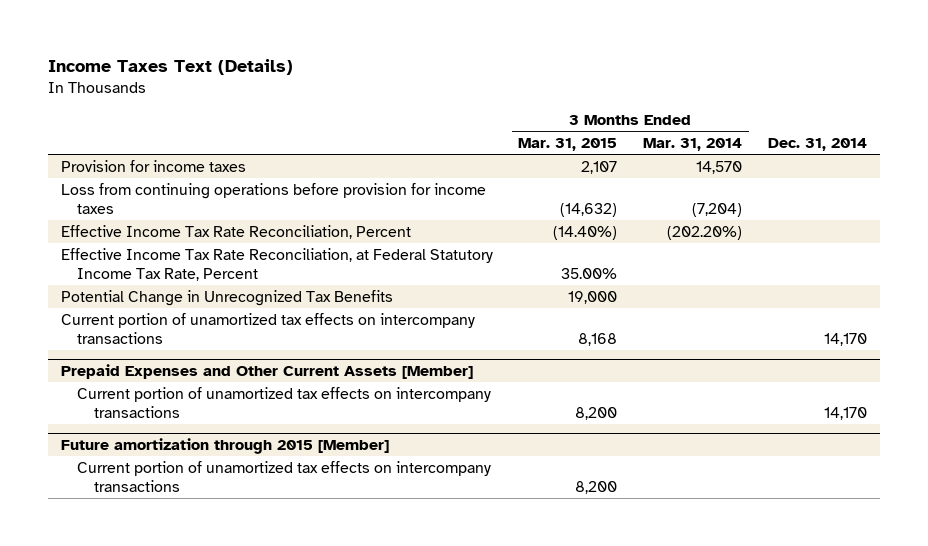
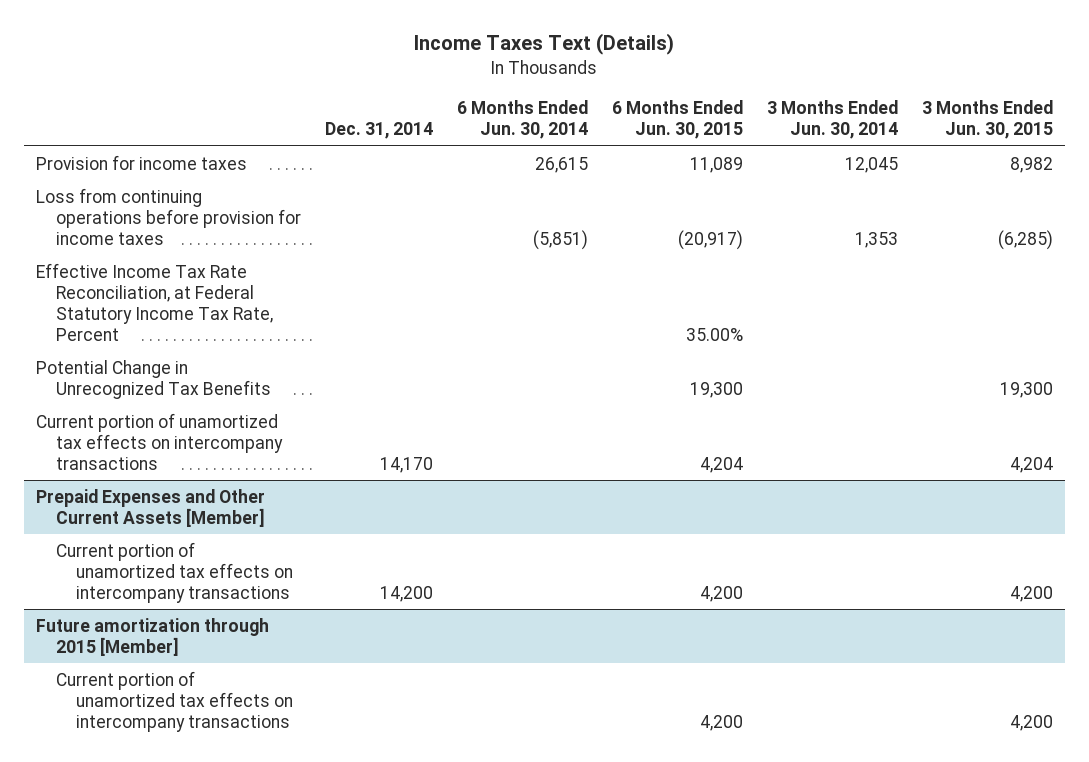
- | 3 Months Ended Mar. 31, 2015 | 3 Months Ended Mar. 31, 2014 | Dec. 31, 2014
+ | Dec. 31, 2014 | 6 Months Ended Jun. 30, 2014 | 6 Months Ended Jun. 30, 2015 | 3 Months Ended Jun. 30, 2014 | 3 Months Ended Jun. 30, 2015
- Effective Income Tax Rate Reconciliation, Percent | (14.40%) | (202.20%) |
@ Prepaid Expenses and Other Current Assets [Member]
- Current portion of unamortized tax effects on intercompany transactions | 8,200 | | 14,170
+ Current portion of unamortized tax effects on intercompany transactions | 14,200 | | 4,200 | | 4,200

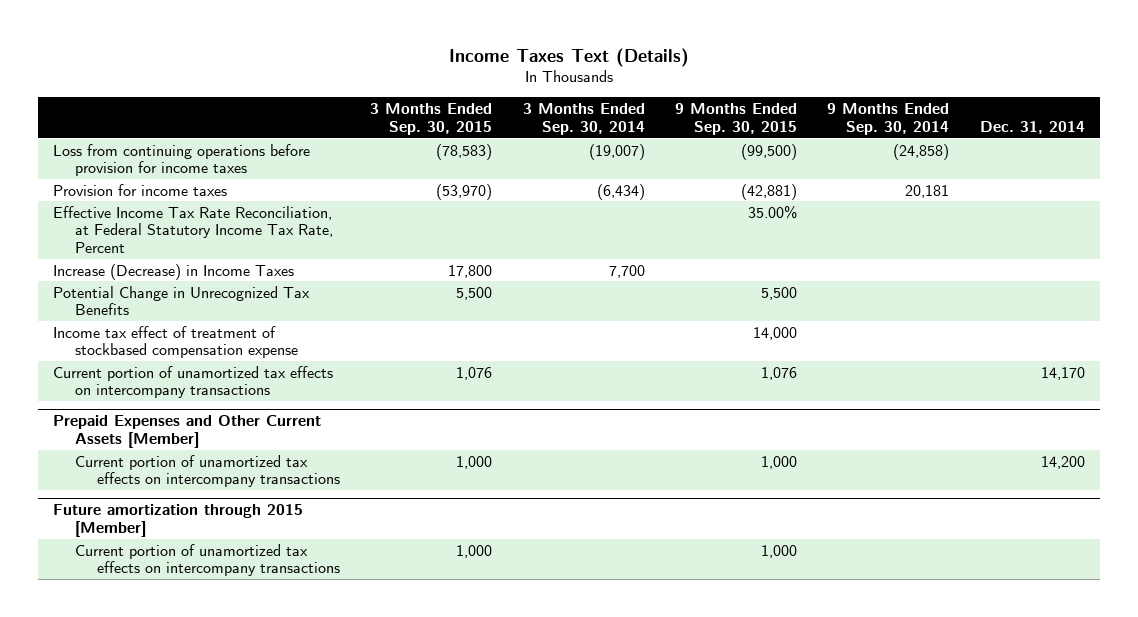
- | Dec. 31, 2014 | 6 Months Ended Jun. 30, 2014 | 6 Months Ended Jun. 30, 2015 | 3 Months Ended Jun. 30, 2014 | 3 Months Ended Jun. 30, 2015
+ | 3 Months Ended Sep. 30, 2015 | 3 Months Ended Sep. 30, 2014 | 9 Months Ended Sep. 30, 2015 | 9 Months Ended Sep. 30, 2014 | Dec. 31, 2014
moved down: Provision for income taxes | (53,970) | (6,434) | (42,881) | 20,181 |
+ Increase (Decrease) in Income Taxes | 17,800 | 7,700 | | |
+ Income tax effect of treatment of stockbased compensation expense | | | 14,000 | |

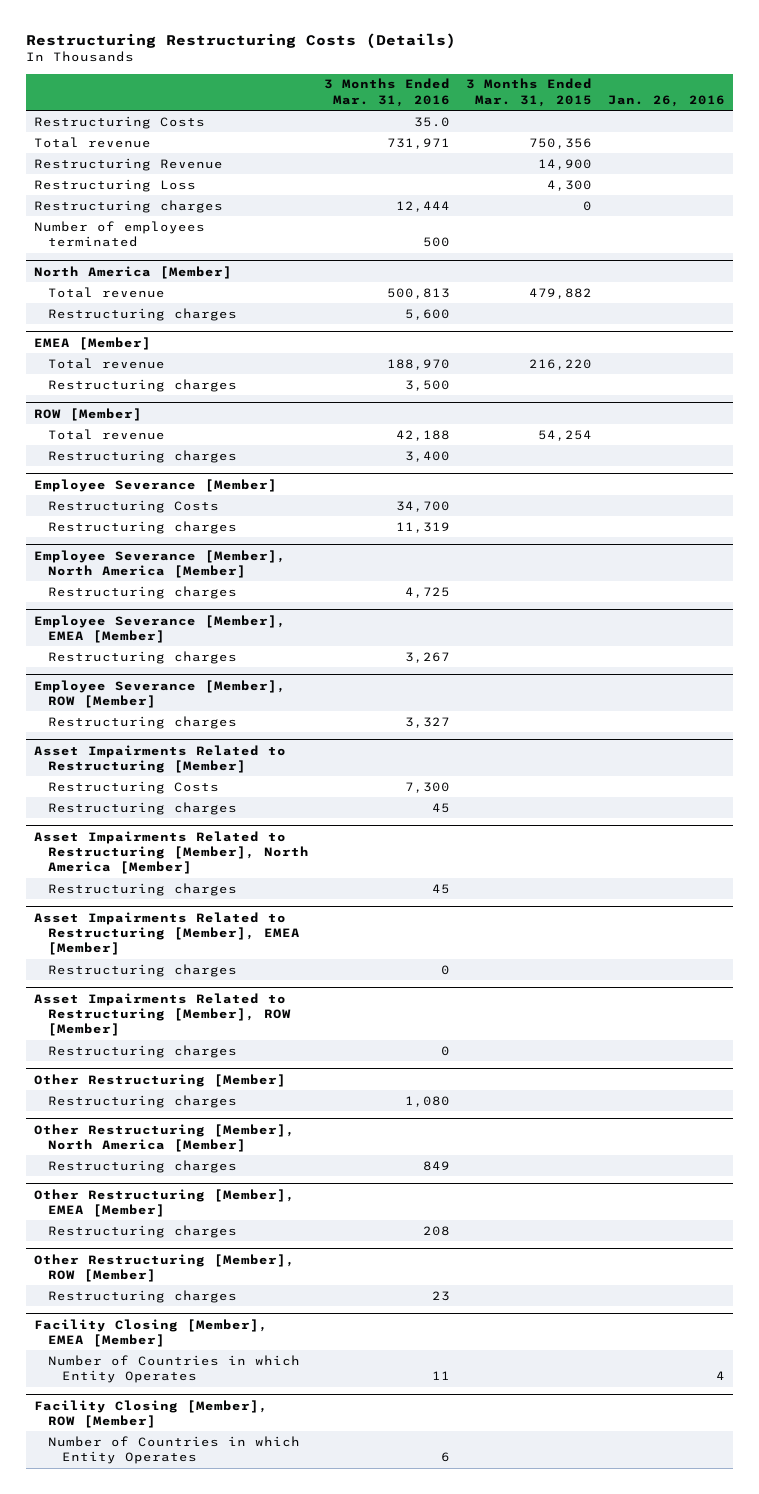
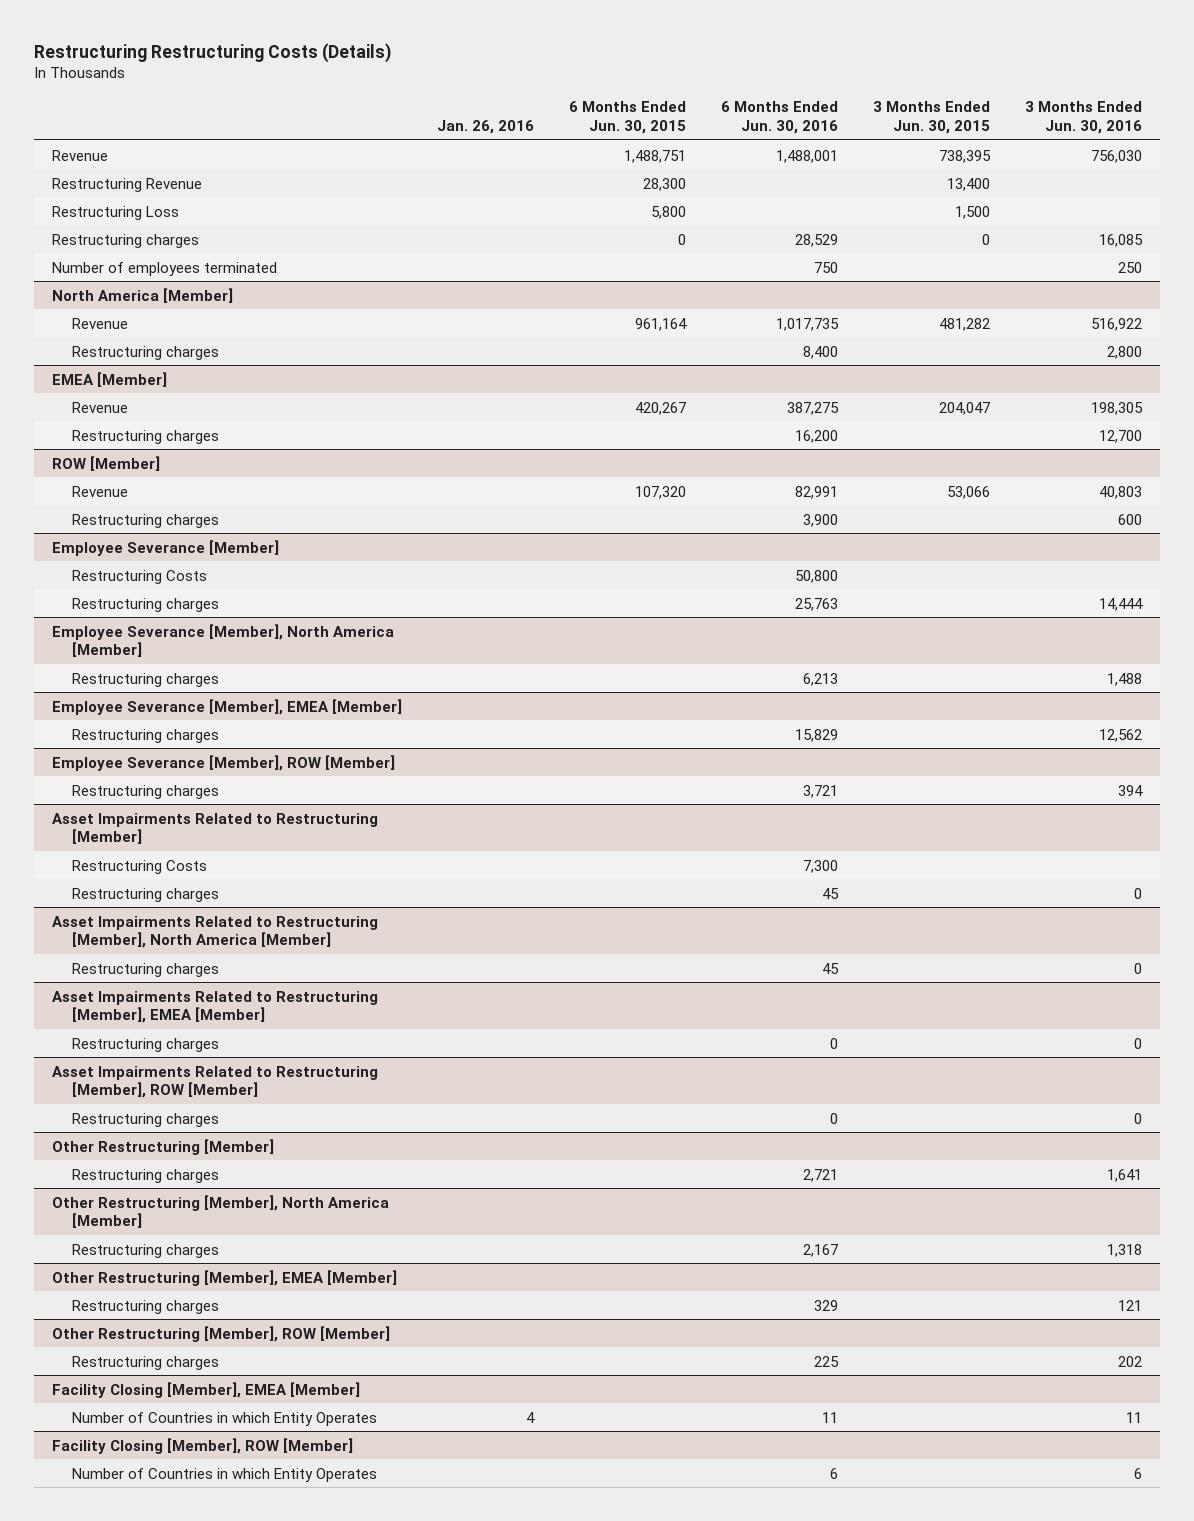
- | 3 Months Ended Mar. 31, 2016 | 3 Months Ended Mar. 31, 2015 | Jan. 26, 2016
+ | Jan. 26, 2016 | 6 Months Ended Jun. 30, 2015 | 6 Months Ended Jun. 30, 2016 | 3 Months Ended Jun. 30, 2015 | 3 Months Ended Jun. 30, 2016
- Restructuring Costs | 35.0 | |
- Total revenue | 731,971 | 750,356 |
+ Revenue | | 1,488,751 | 1,488,001 | 738,395 | 756,030
@ North America [Member]
- Total revenue | 500,813 | 479,882 |
+ Revenue | | 961,164 | 1,017,735 | 481,282 | 516,922
@ EMEA [Member]
- Total revenue | 188,970 | 216,220 |
+ Revenue | | 420,267 | 387,275 | 204,047 | 198,305
@ ROW [Member]
- Total revenue | 42,188 | 54,254 |
+ Revenue | | 107,320 | 82,991 | 53,066 | 40,803

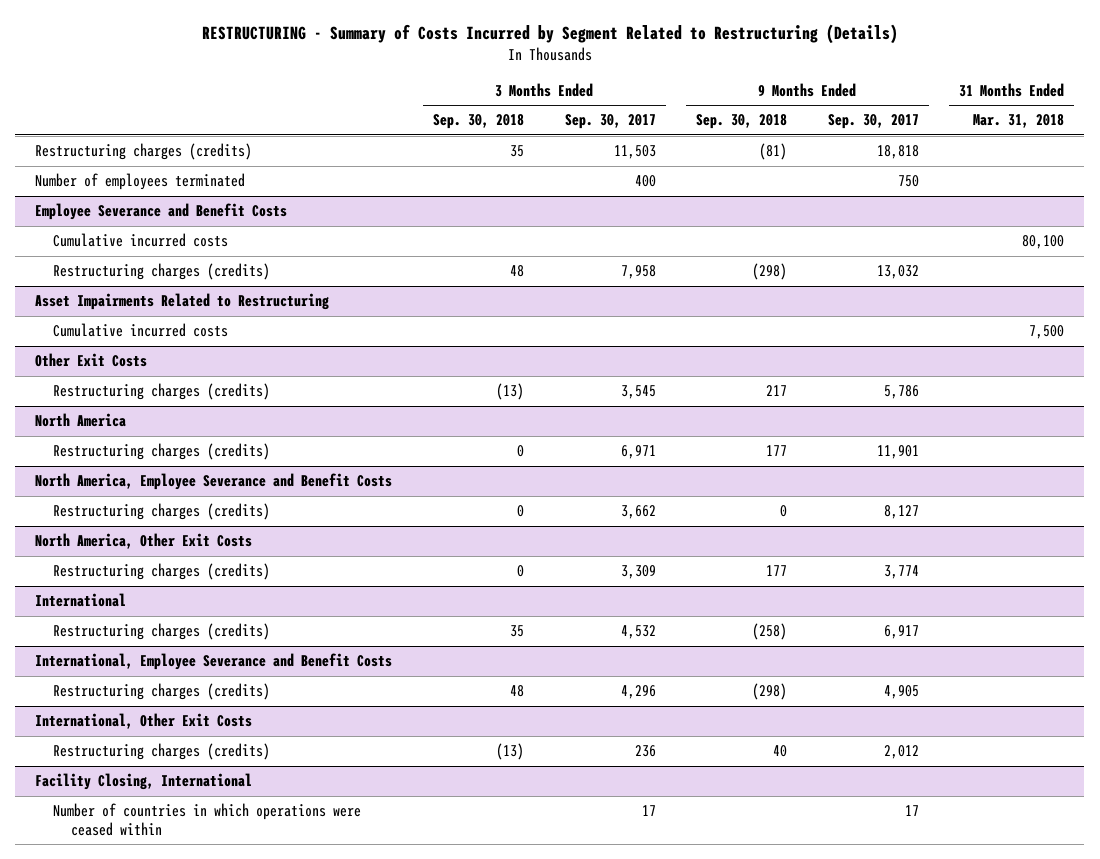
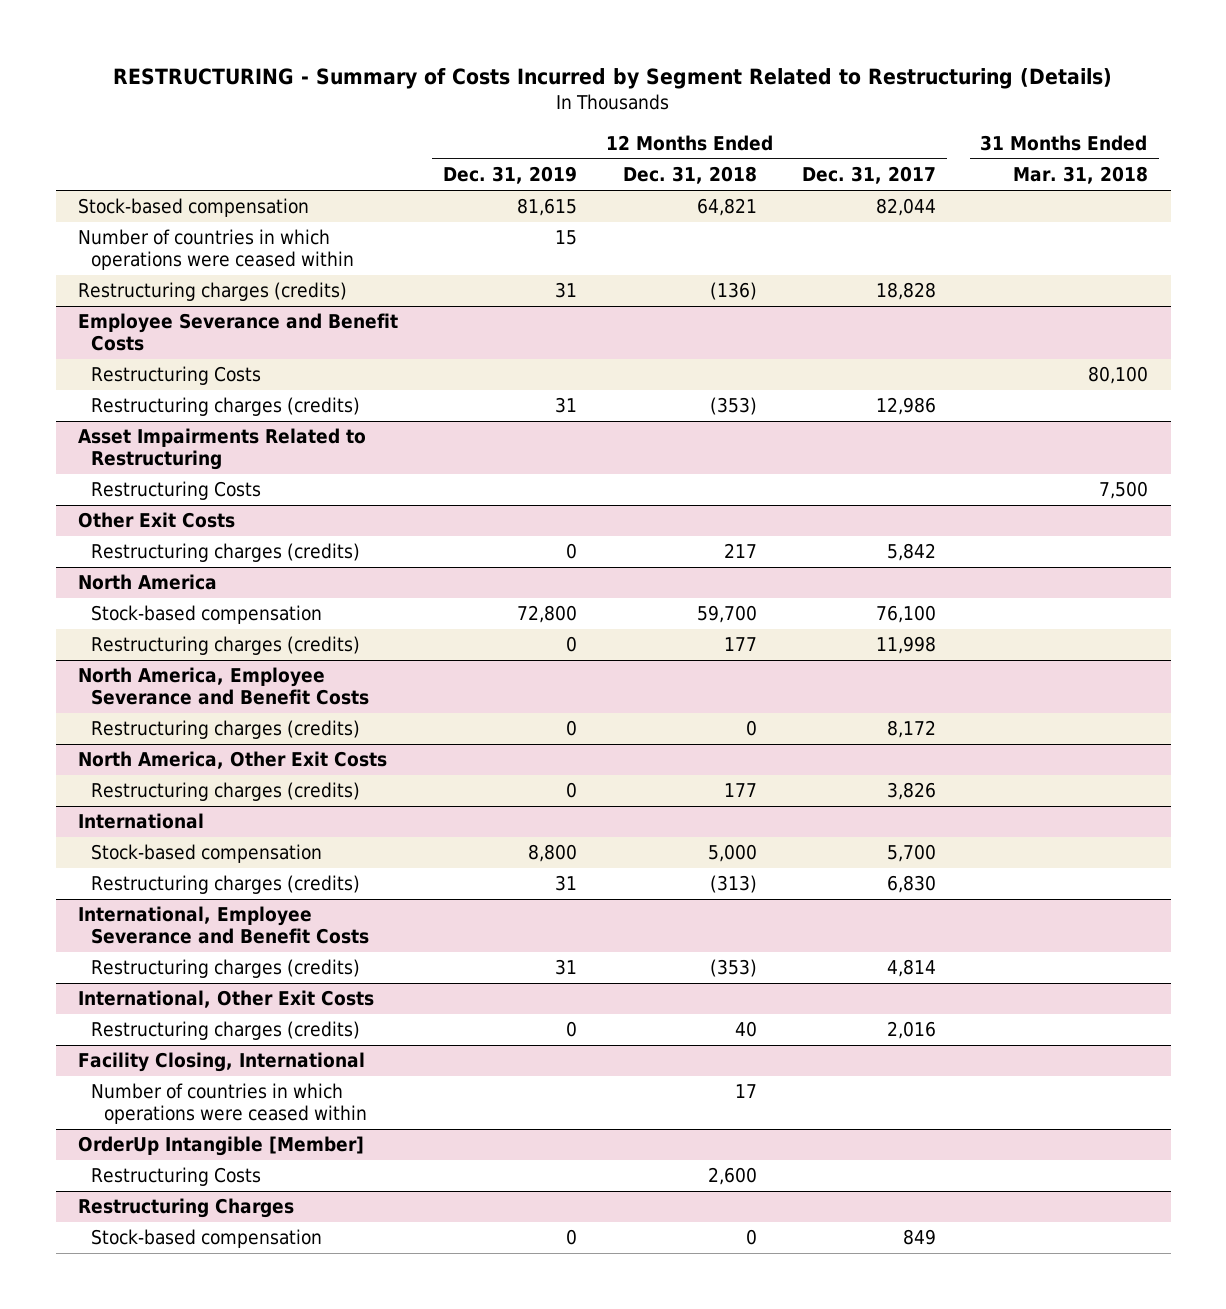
- | 3 Months Ended Sep. 30, 2018 | 3 Months Ended Sep. 30, 2017 | 9 Months Ended Sep. 30, 2018 | 9 Months Ended Sep. 30, 2017 | 31 Months Ended Mar. 31, 2018
+ | 12 Months Ended Dec. 31, 2019 | 12 Months Ended Dec. 31, 2018 | 12 Months Ended Dec. 31, 2017 | 31 Months Ended Mar. 31, 2018
+ Stock-based compensation | 81,615 | 64,821 | 82,044 |
+ Number of countries in which operations were ceased within | 15 | | |
- Number of employees terminated | | 400 | | 750 |
@ Employee Severance and Benefit Costs
- Cumulative incurred costs | | | | | 80,100
+ Restructuring Costs | | | | 80,100
@ Asset Impairments Related to Restructuring
- Cumulative incurred costs | | | | | 7,500
+ Restructuring Costs | | | | 7,500
@ North America
+ Stock-based compensation | 72,800 | 59,700 | 76,100 |
@ International
+ Stock-based compensation | 8,800 | 5,000 | 5,700 |
+ OrderUp Intangible [Member]
+ Restructuring Costs | | 2,600 | |
+ Restructuring Charges
+ Stock-based compensation | 0 | 0 | 849 |

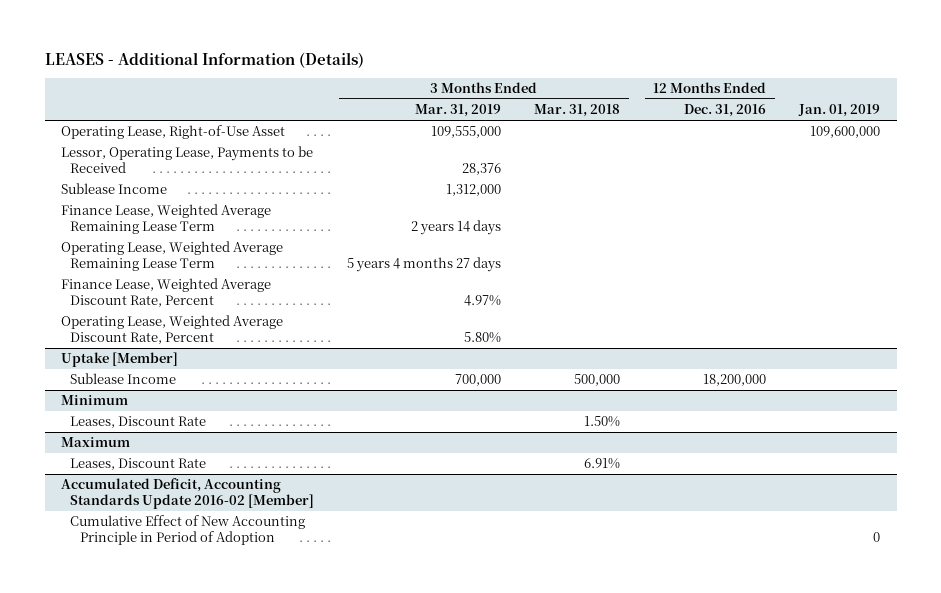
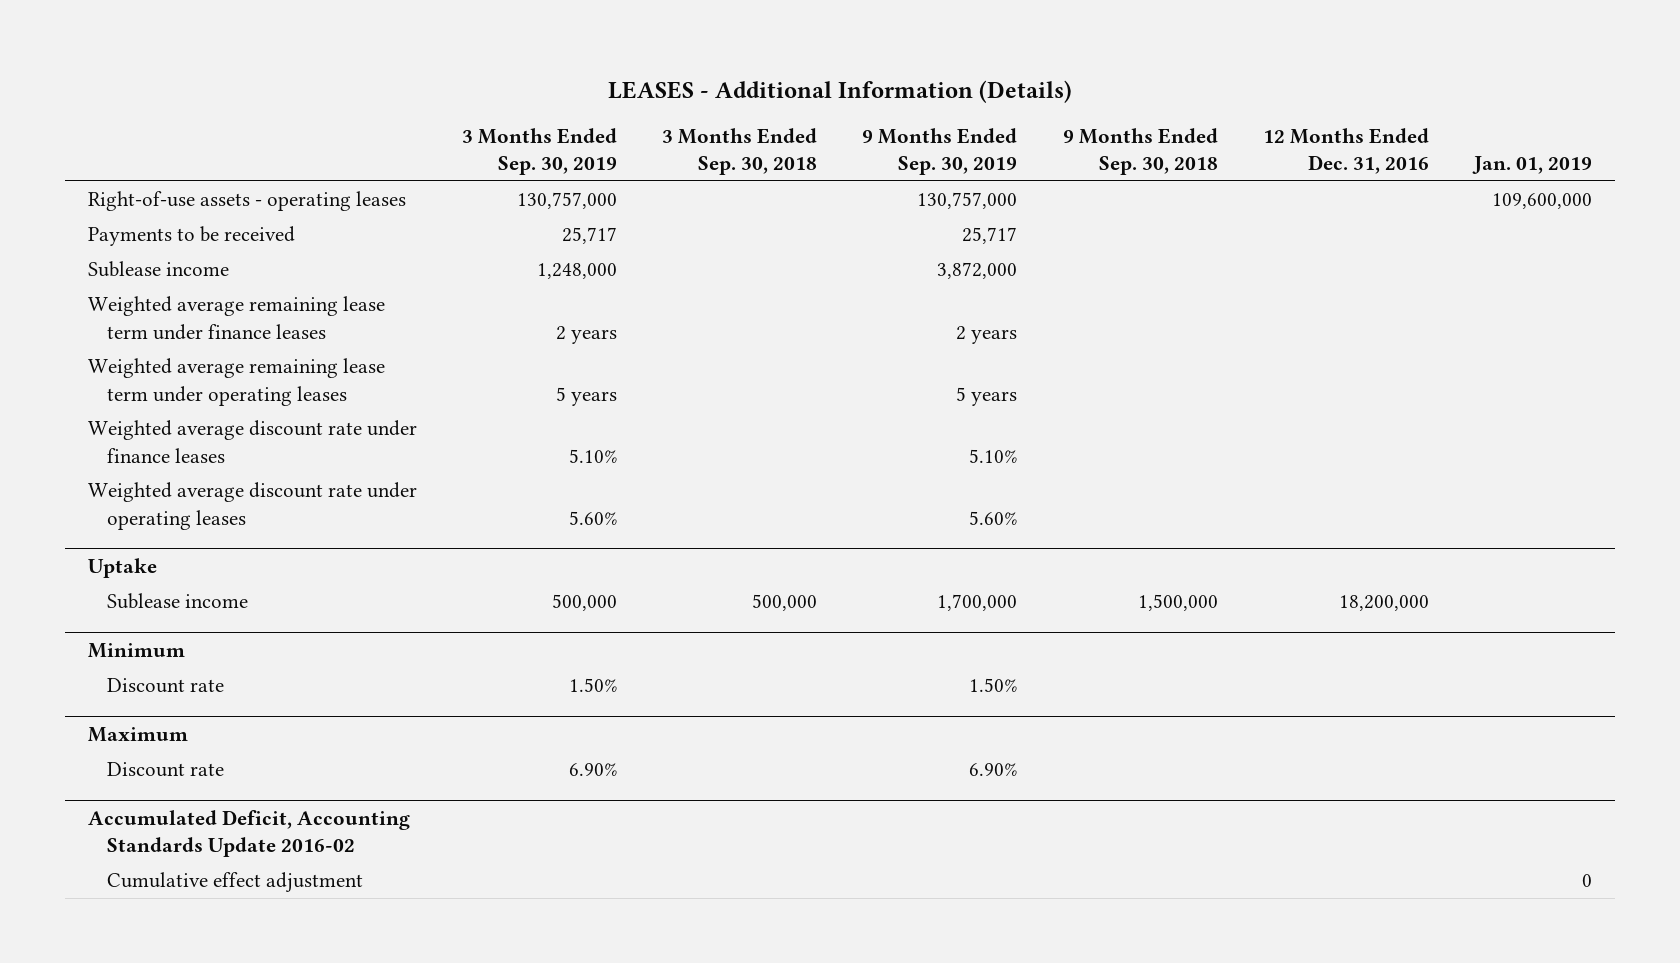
- | 3 Months Ended Mar. 31, 2019 | 3 Months Ended Mar. 31, 2018 | 12 Months Ended Dec. 31, 2016 | Jan. 01, 2019
+ | 3 Months Ended Sep. 30, 2019 | 3 Months Ended Sep. 30, 2018 | 9 Months Ended Sep. 30, 2019 | 9 Months Ended Sep. 30, 2018 | 12 Months Ended Dec. 31, 2016 | Jan. 01, 2019
- Operating Lease, Right-of-Use Asset | 109,555,000 | | | 109,600,000
- Lessor, Operating Lease, Payments to be Received | 28,376 | | |
- Sublease Income | 1,312,000 | | |
- Finance Lease, Weighted Average Remaining Lease Term | 2 years 14 days | | |
- Operating Lease, Weighted Average Remaining Lease Term | 5 years 4 months 27 days | | |
- Finance Lease, Weighted Average Discount Rate, Percent | 4.97% | | |
- Operating Lease, Weighted Average Discount Rate, Percent | 5.80% | | |
- Uptake [Member]
- Sublease Income | 700,000 | 500,000 | 18,200,000 |
+ Right-of-use assets - operating leases | 130,757,000 | | 130,757,000 | | | 109,600,000
+ Payments to be received | 25,717 | | 25,717 | | |
+ Sublease income | 1,248,000 | | 3,872,000 | | |
+ Weighted average remaining lease term under finance leases | 2 years | | 2 years | | |
+ Weighted average remaining lease term under operating leases | 5 years | | 5 years | | |
+ Weighted average discount rate under finance leases | 5.10% | | 5.10% | | |
+ Weighted average discount rate under operating leases | 5.60% | | 5.60% | | |
+ Uptake
+ Sublease income | 500,000 | 500,000 | 1,700,000 | 1,500,000 | 18,200,000 |
@ Minimum
- Leases, Discount Rate | | 1.50% | |
+ Discount rate | 1.50% | | 1.50% | | |
@ Maximum
- Leases, Discount Rate | | 6.91% | |
- Accumulated Deficit, Accounting Standards Update 2016-02 [Member]
- Cumulative Effect of New Accounting Principle in Period of Adoption | | | | 0
@ Maximum
+ Discount rate | 6.90% | | 6.90% | | |
+ Accumulated Deficit, Accounting Standards Update 2016-02
+ Cumulative effect adjustment | | | | | | 0

